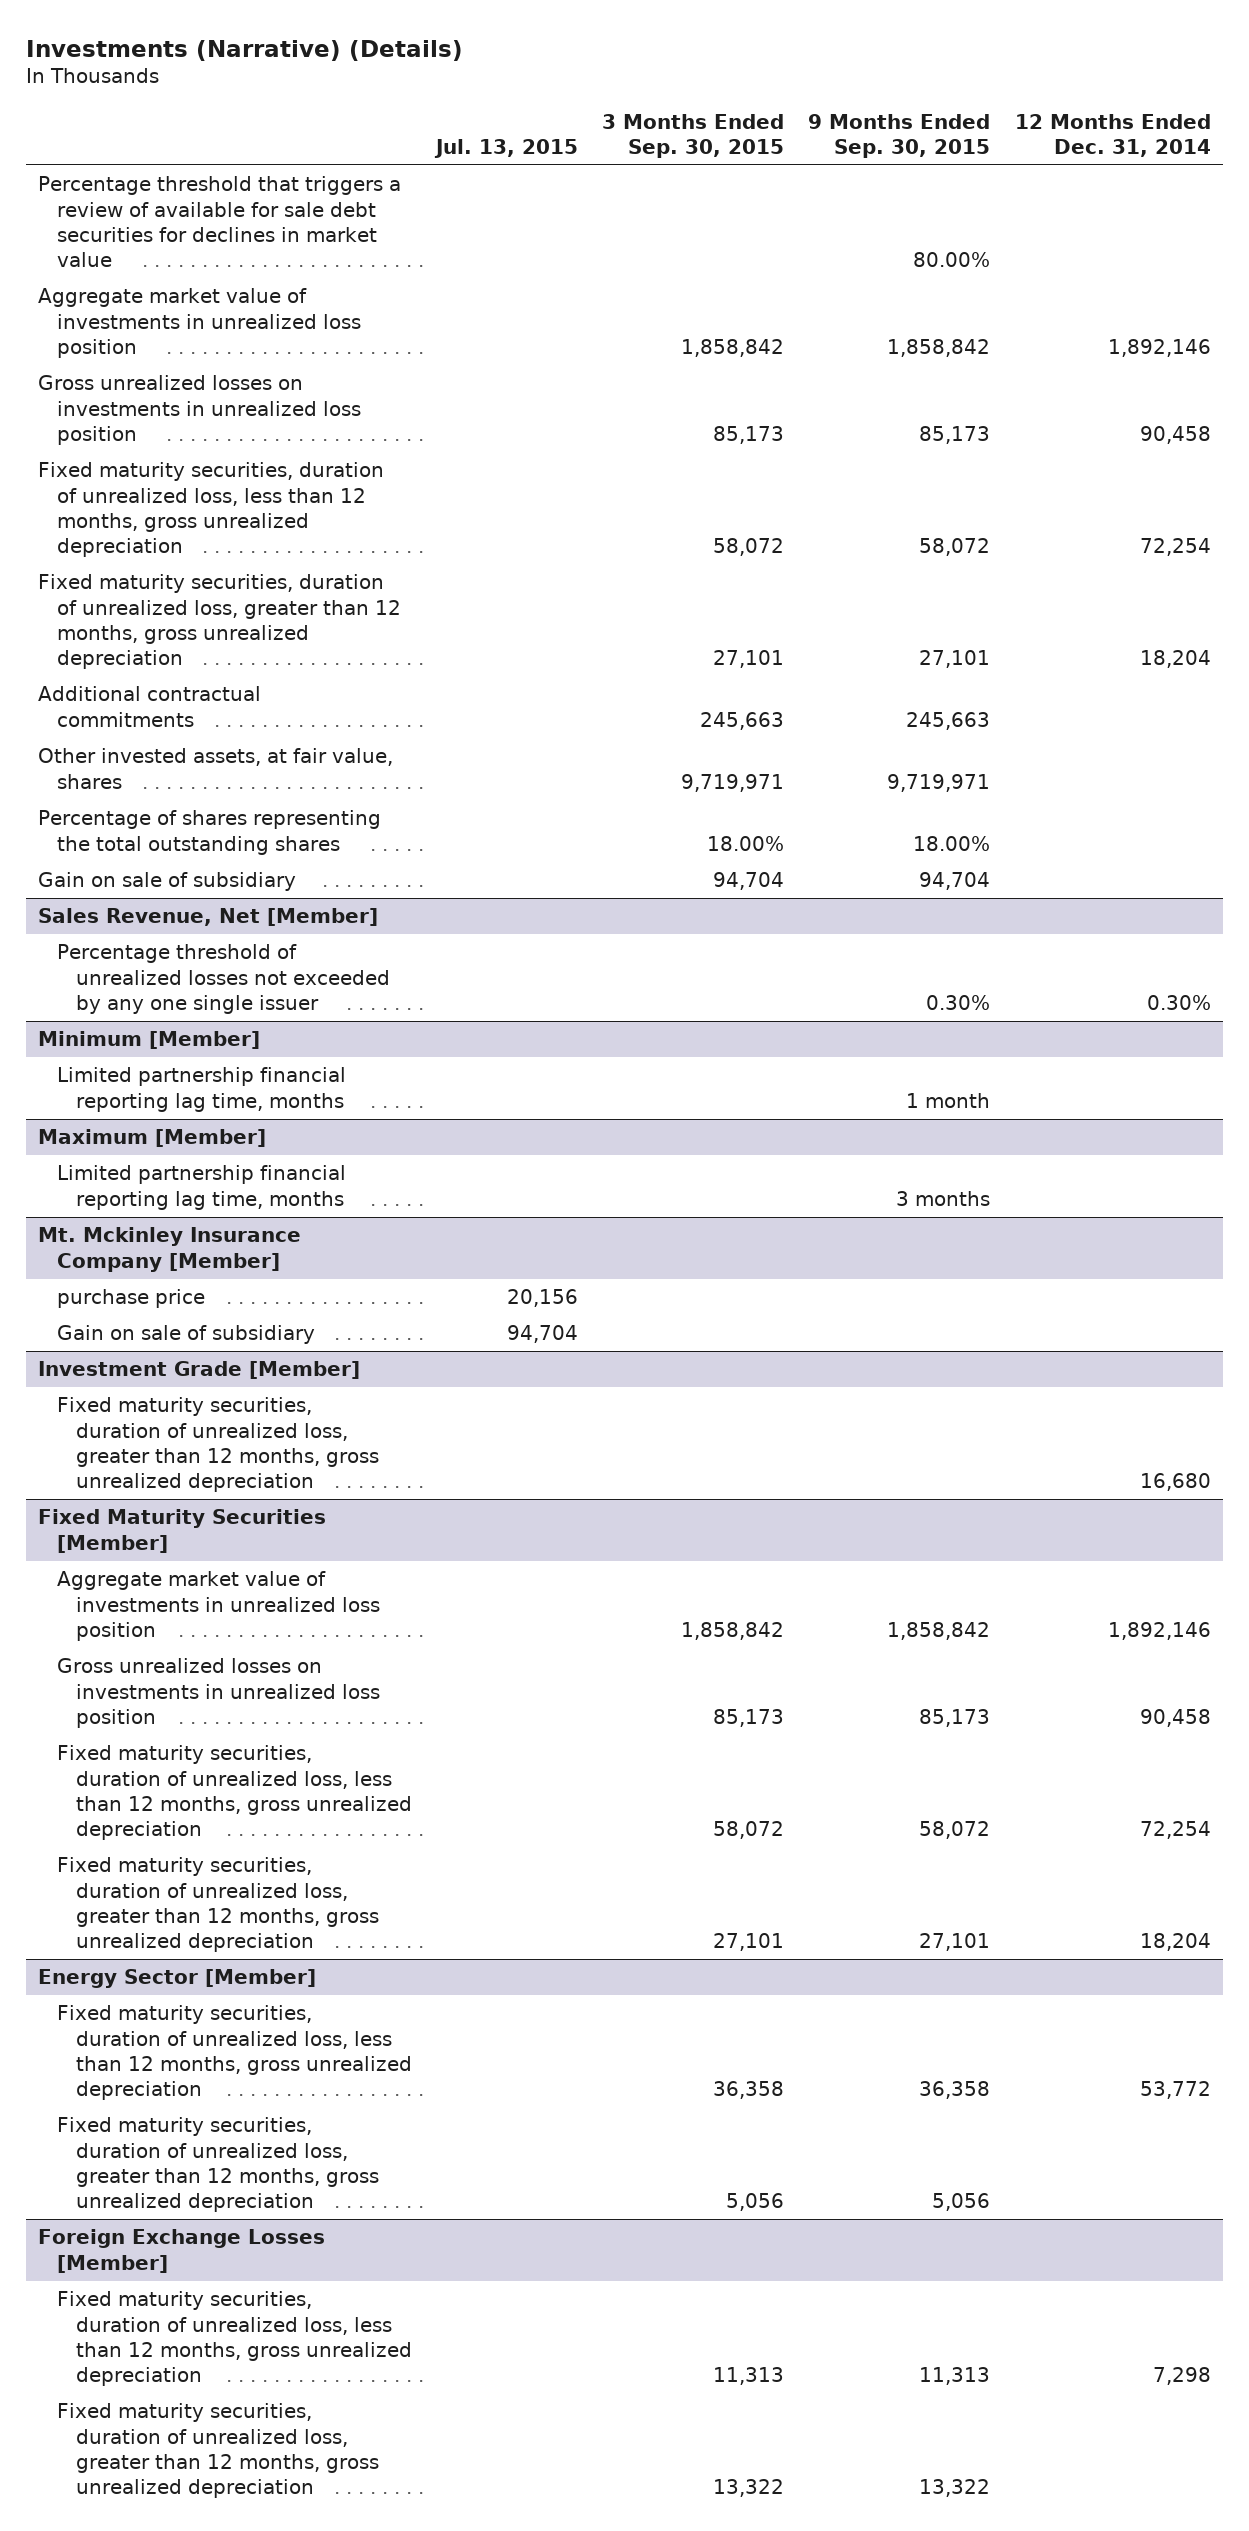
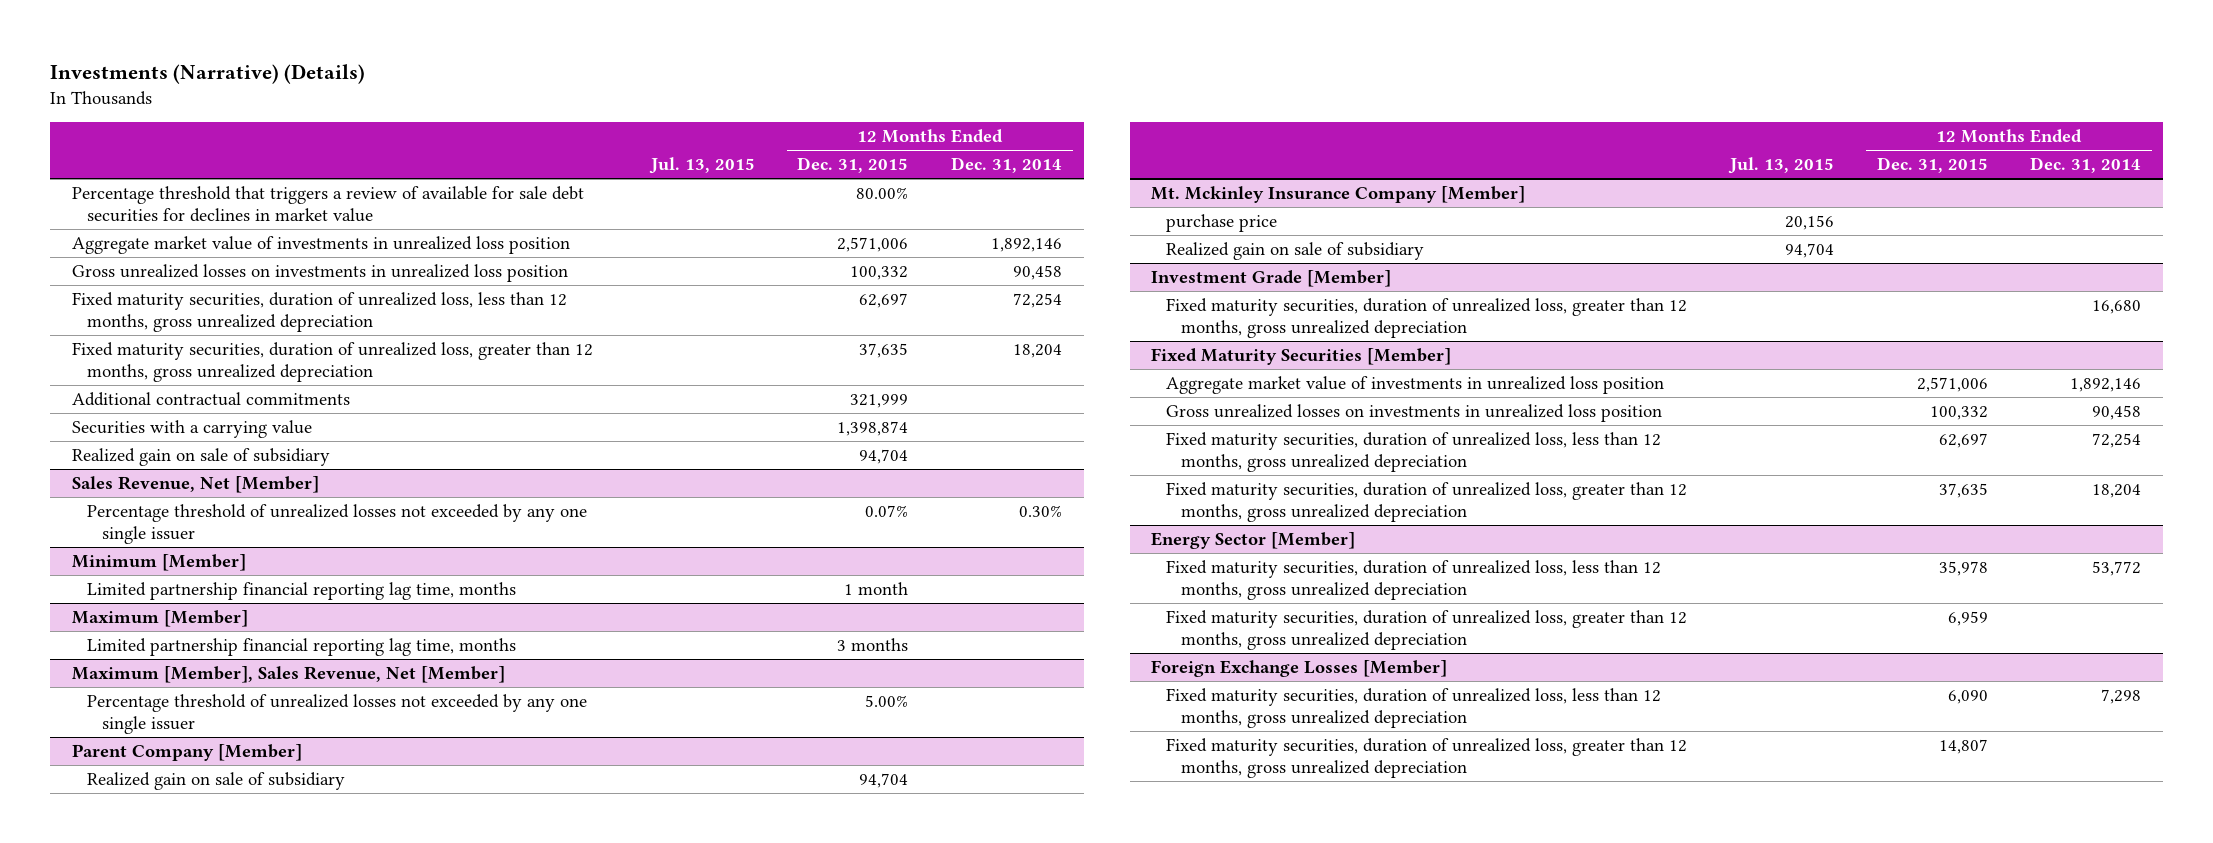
- | Jul. 13, 2015 | 3 Months Ended Sep. 30, 2015 | 9 Months Ended Sep. 30, 2015 | 12 Months Ended Dec. 31, 2014
+ | Jul. 13, 2015 | 12 Months Ended Dec. 31, 2015 | 12 Months Ended Dec. 31, 2014
- Other invested assets, at fair value, shares | | 9,719,971 | 9,719,971 |
- Percentage of shares representing the total outstanding shares | | 18.00% | 18.00% |
- Gain on sale of subsidiary | | 94,704 | 94,704 |
+ Securities with a carrying value | | 1,398,874 |
+ Realized gain on sale of subsidiary | | 94,704 |
+ Maximum [Member], Sales Revenue, Net [Member]
+ Percentage threshold of unrealized losses not exceeded by any one single issuer | | 5.00% |
+ Parent Company [Member]
+ Realized gain on sale of subsidiary | | 94,704 |
@ Mt. Mckinley Insurance Company [Member]
- Gain on sale of subsidiary | 94,704 | | |
+ Realized gain on sale of subsidiary | 94,704 | |

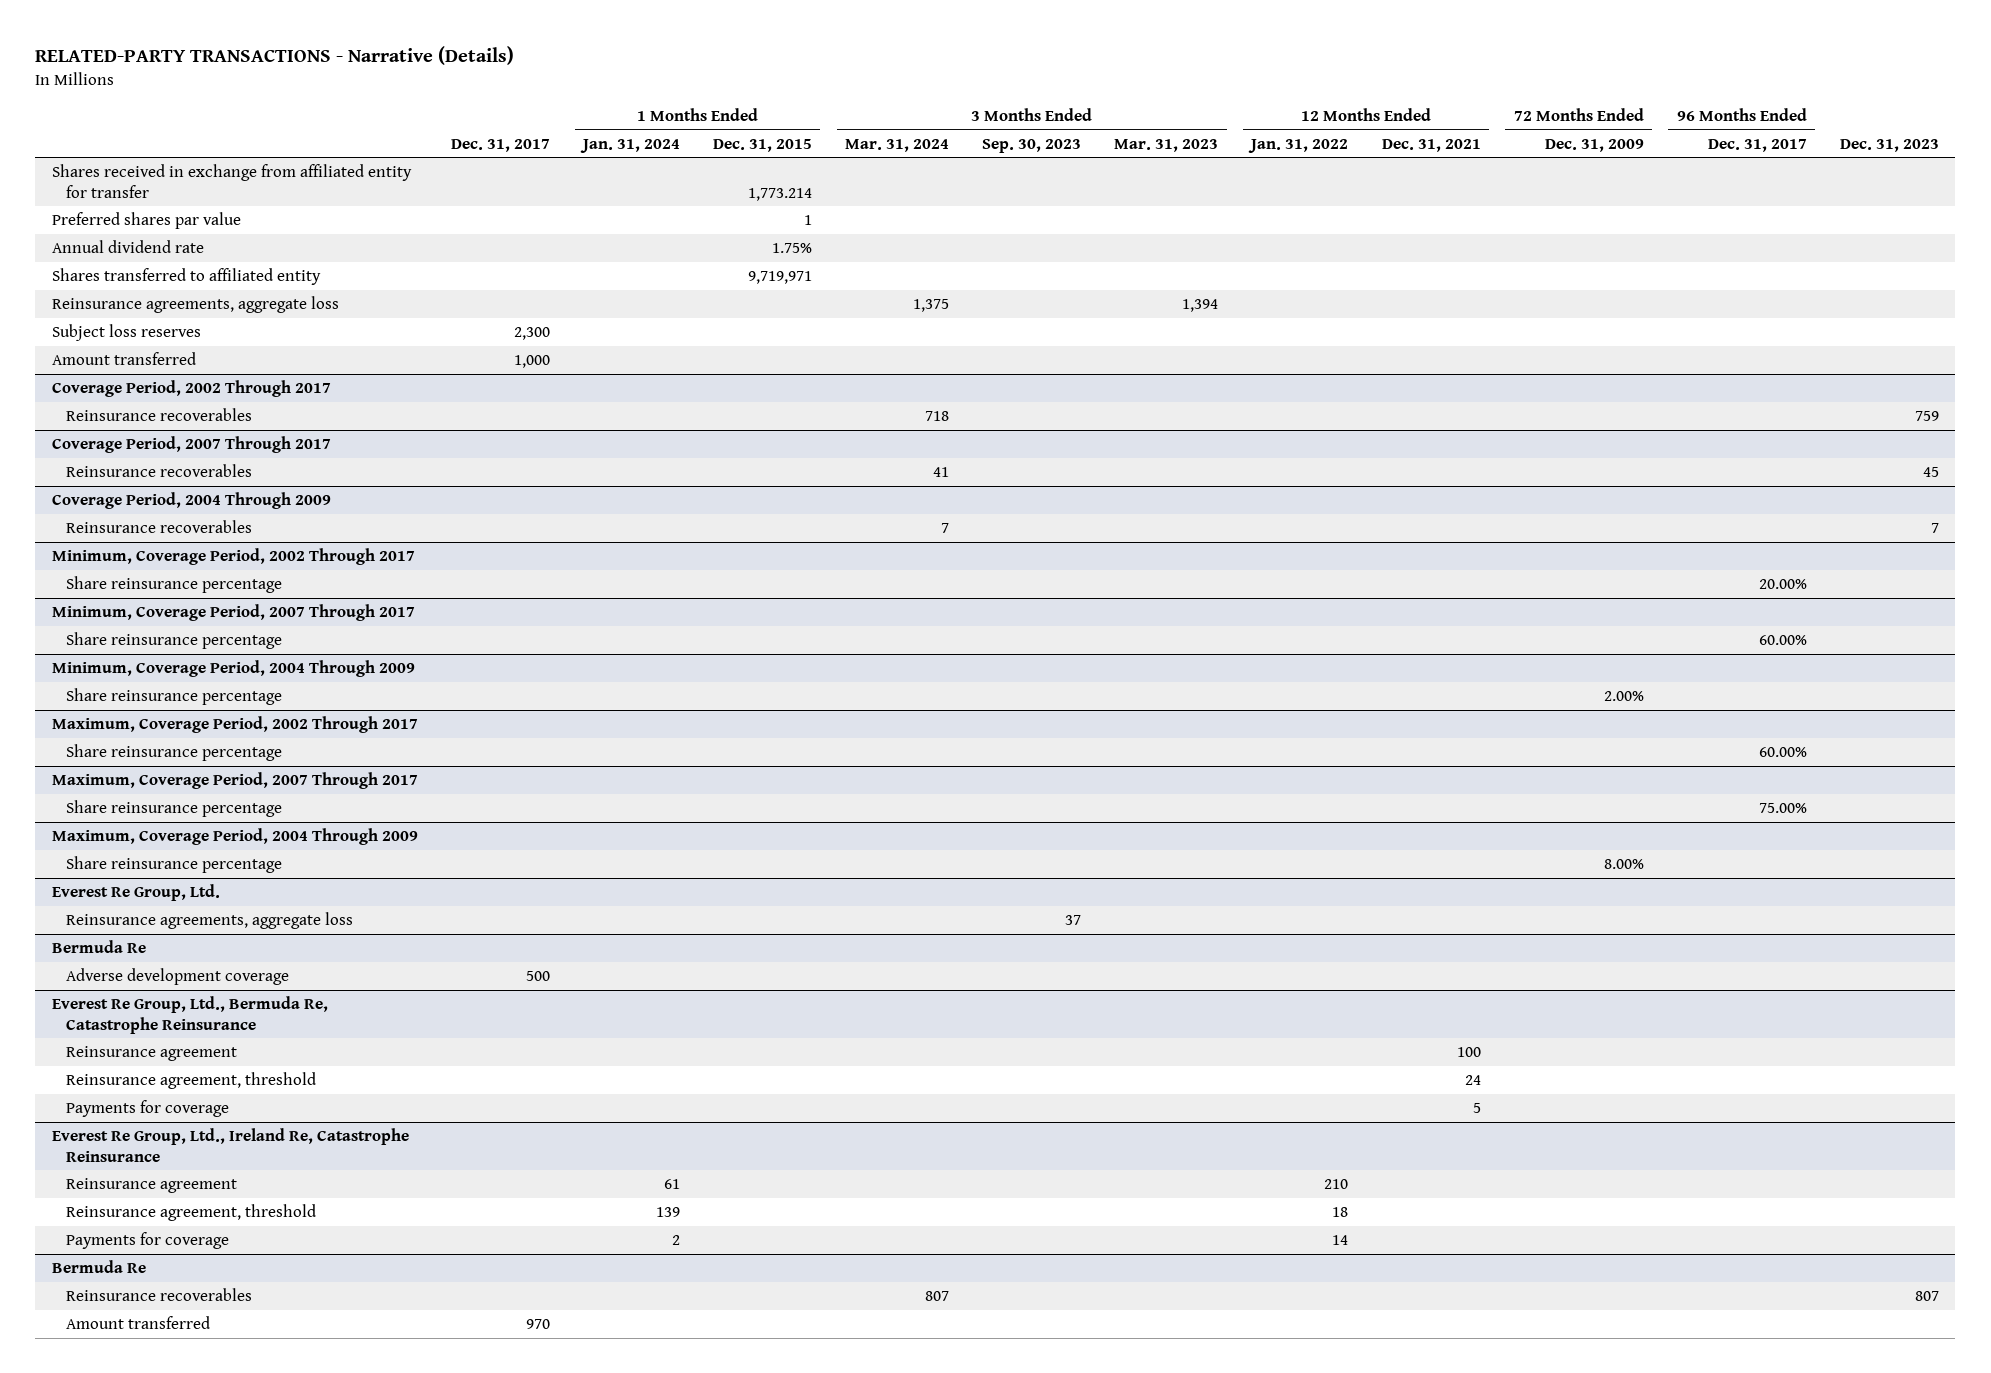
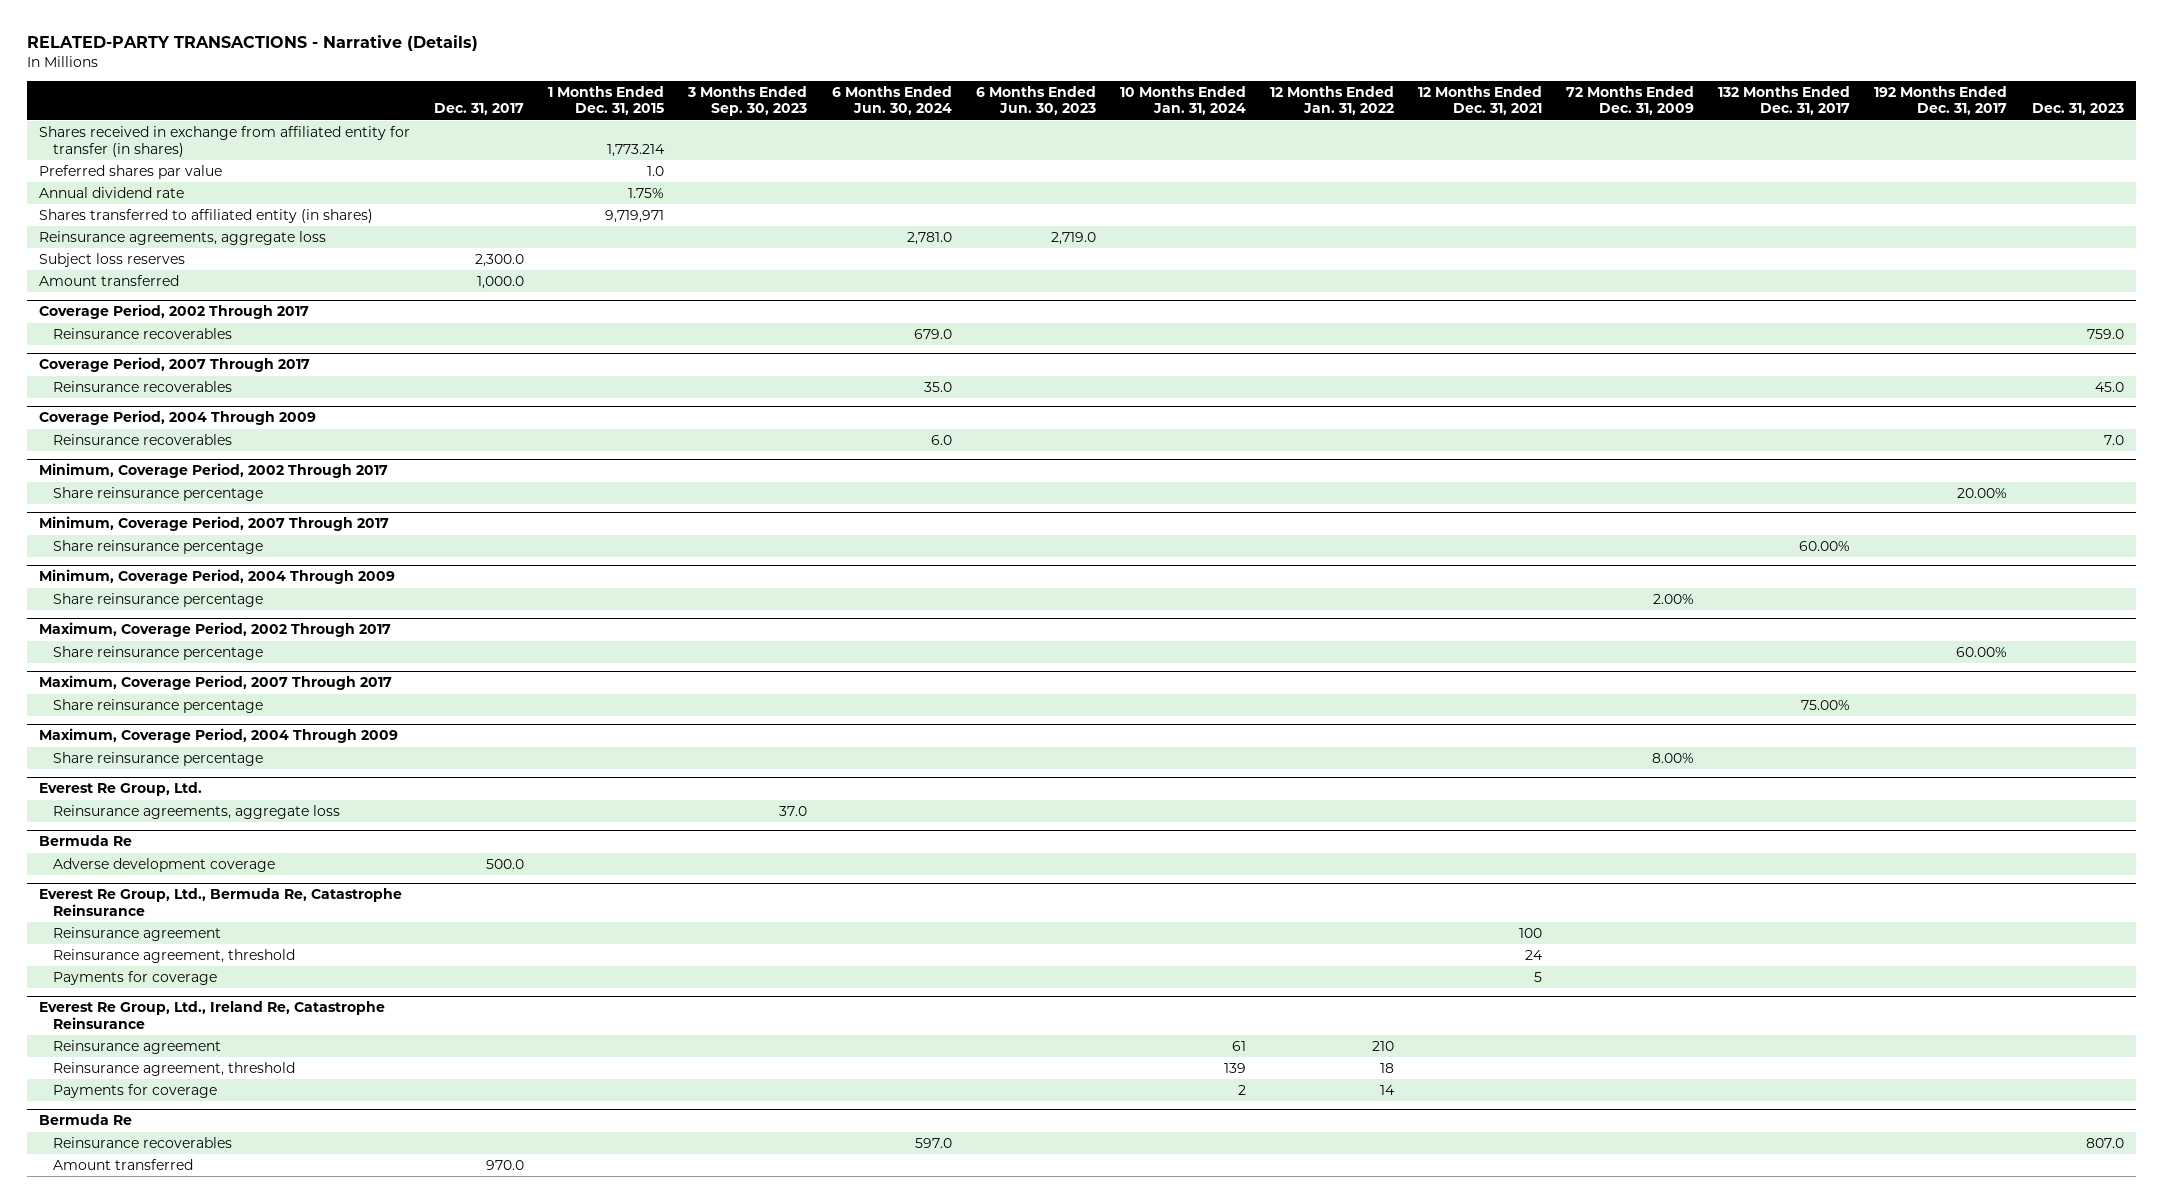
- | Dec. 31, 2017 | 1 Months Ended Jan. 31, 2024 | 1 Months Ended Dec. 31, 2015 | 3 Months Ended Mar. 31, 2024 | 3 Months Ended Sep. 30, 2023 | 3 Months Ended Mar. 31, 2023 | 12 Months Ended Jan. 31, 2022 | 12 Months Ended Dec. 31, 2021 | 72 Months Ended Dec. 31, 2009 | 96 Months Ended Dec. 31, 2017 | Dec. 31, 2023
+ | Dec. 31, 2017 | 1 Months Ended Dec. 31, 2015 | 3 Months Ended Sep. 30, 2023 | 6 Months Ended Jun. 30, 2024 | 6 Months Ended Jun. 30, 2023 | 10 Months Ended Jan. 31, 2024 | 12 Months Ended Jan. 31, 2022 | 12 Months Ended Dec. 31, 2021 | 72 Months Ended Dec. 31, 2009 | 132 Months Ended Dec. 31, 2017 | 192 Months Ended Dec. 31, 2017 | Dec. 31, 2023
- Shares received in exchange from affiliated entity for transfer | | | 1,773.214 | | | | | | | |
- Preferred shares par value | | | 1 | | | | | | | |
+ Shares received in exchange from affiliated entity for transfer (in shares) | | 1,773.214 | | | | | | | | | |
+ Preferred shares par value | | 1.0 | | | | | | | | | |
- Shares transferred to affiliated entity | | | 9,719,971 | | | | | | | |
+ Shares transferred to affiliated entity (in shares) | | 9,719,971 | | | | | | | | | |
- Subject loss reserves | 2,300 | | | | | | | | | |
- Amount transferred | 1,000 | | | | | | | | | |
+ Subject loss reserves | 2,300.0 | | | | | | | | | | |
+ Amount transferred | 1,000.0 | | | | | | | | | | |
@ Coverage Period, 2002 Through 2017
- Reinsurance recoverables | | | | 718 | | | | | | | 759
+ Reinsurance recoverables | | | | 679.0 | | | | | | | | 759.0
@ Coverage Period, 2007 Through 2017
- Reinsurance recoverables | | | | 41 | | | | | | | 45
+ Reinsurance recoverables | | | | 35.0 | | | | | | | | 45.0
@ Coverage Period, 2004 Through 2009
- Reinsurance recoverables | | | | 7 | | | | | | | 7
+ Reinsurance recoverables | | | | 6.0 | | | | | | | | 7.0
@ Everest Re Group, Ltd.
- Reinsurance agreements, aggregate loss | | | | | 37 | | | | | |
+ Reinsurance agreements, aggregate loss | | | 37.0 | | | | | | | | |
@ Bermuda Re
- Adverse development coverage | 500 | | | | | | | | | |
+ Adverse development coverage | 500.0 | | | | | | | | | | |
- Reinsurance recoverables | | | | 807 | | | | | | | 807
- Amount transferred | 970 | | | | | | | | | |
+ Reinsurance recoverables | | | | 597.0 | | | | | | | | 807.0
+ Amount transferred | 970.0 | | | | | | | | | | |

